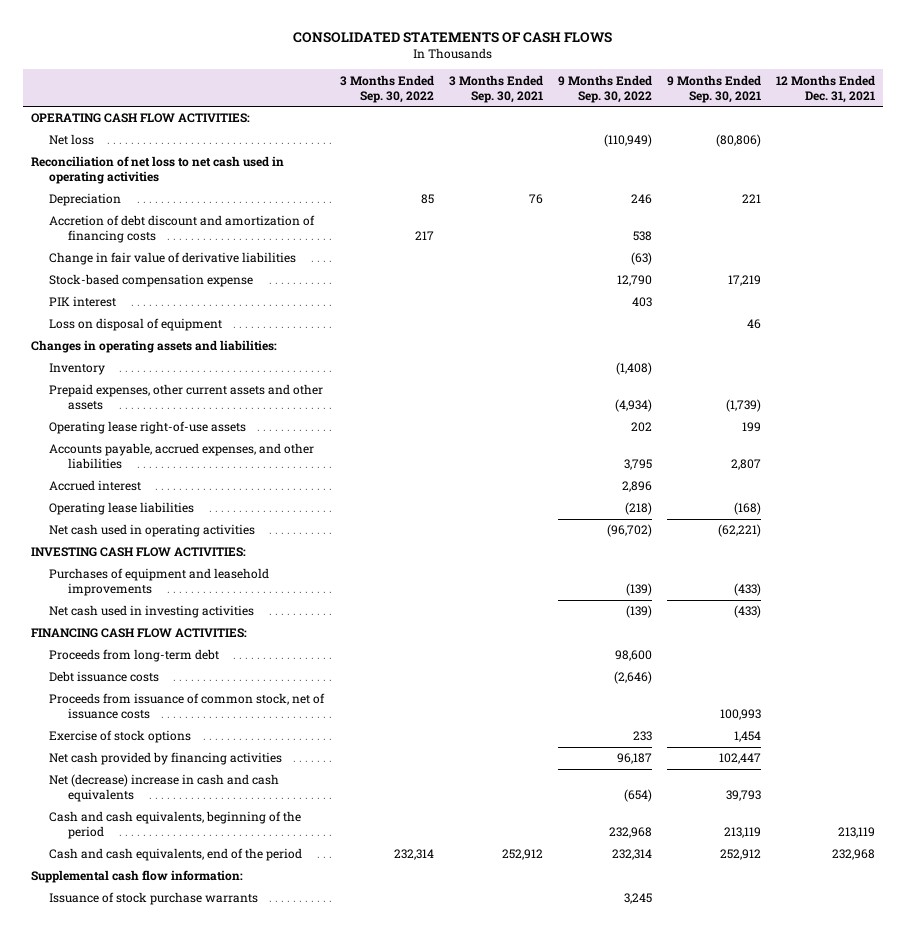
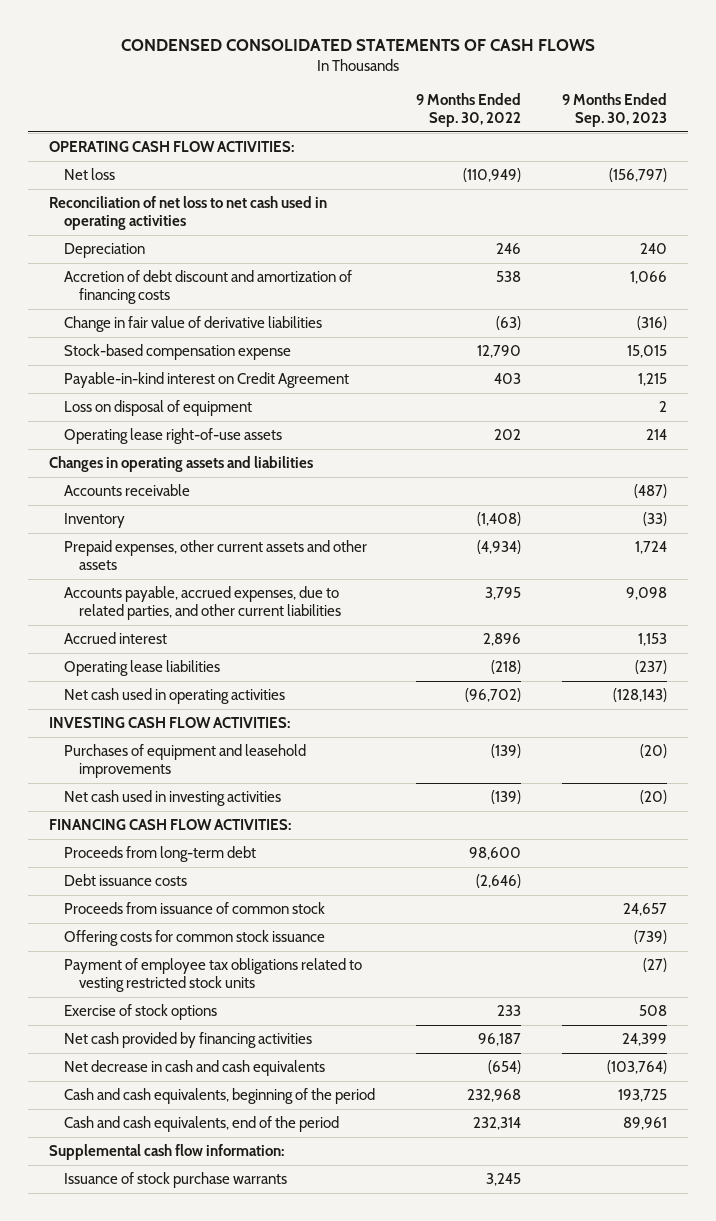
- CONSOLIDATED STATEMENTS OF CASH FLOWS
+ CONDENSED CONSOLIDATED STATEMENTS OF CASH FLOWS
- | 3 Months Ended Sep. 30, 2022 | 3 Months Ended Sep. 30, 2021 | 9 Months Ended Sep. 30, 2022 | 9 Months Ended Sep. 30, 2021 | 12 Months Ended Dec. 31, 2021
+ | 9 Months Ended Sep. 30, 2022 | 9 Months Ended Sep. 30, 2023
- PIK interest | | | 403 | |
+ Payable-in-kind interest on Credit Agreement | 403 | 1,215
- Changes in operating assets and liabilities:
moved up: Operating lease right-of-use assets | 202 | 214
+ Changes in operating assets and liabilities
+ Accounts receivable | | (487)
- Accounts payable, accrued expenses, and other liabilities | | | 3,795 | 2,807 |
+ Accounts payable, accrued expenses, due to related parties, and other current liabilities | 3,795 | 9,098
- Proceeds from issuance of common stock, net of issuance costs | | | | 100,993 |
+ Proceeds from issuance of common stock | | 24,657
+ Offering costs for common stock issuance | | (739)
+ Payment of employee tax obligations related to vesting restricted stock units | | (27)
- Net (decrease) increase in cash and cash equivalents | | | (654) | 39,793 |
+ Net decrease in cash and cash equivalents | (654) | (103,764)

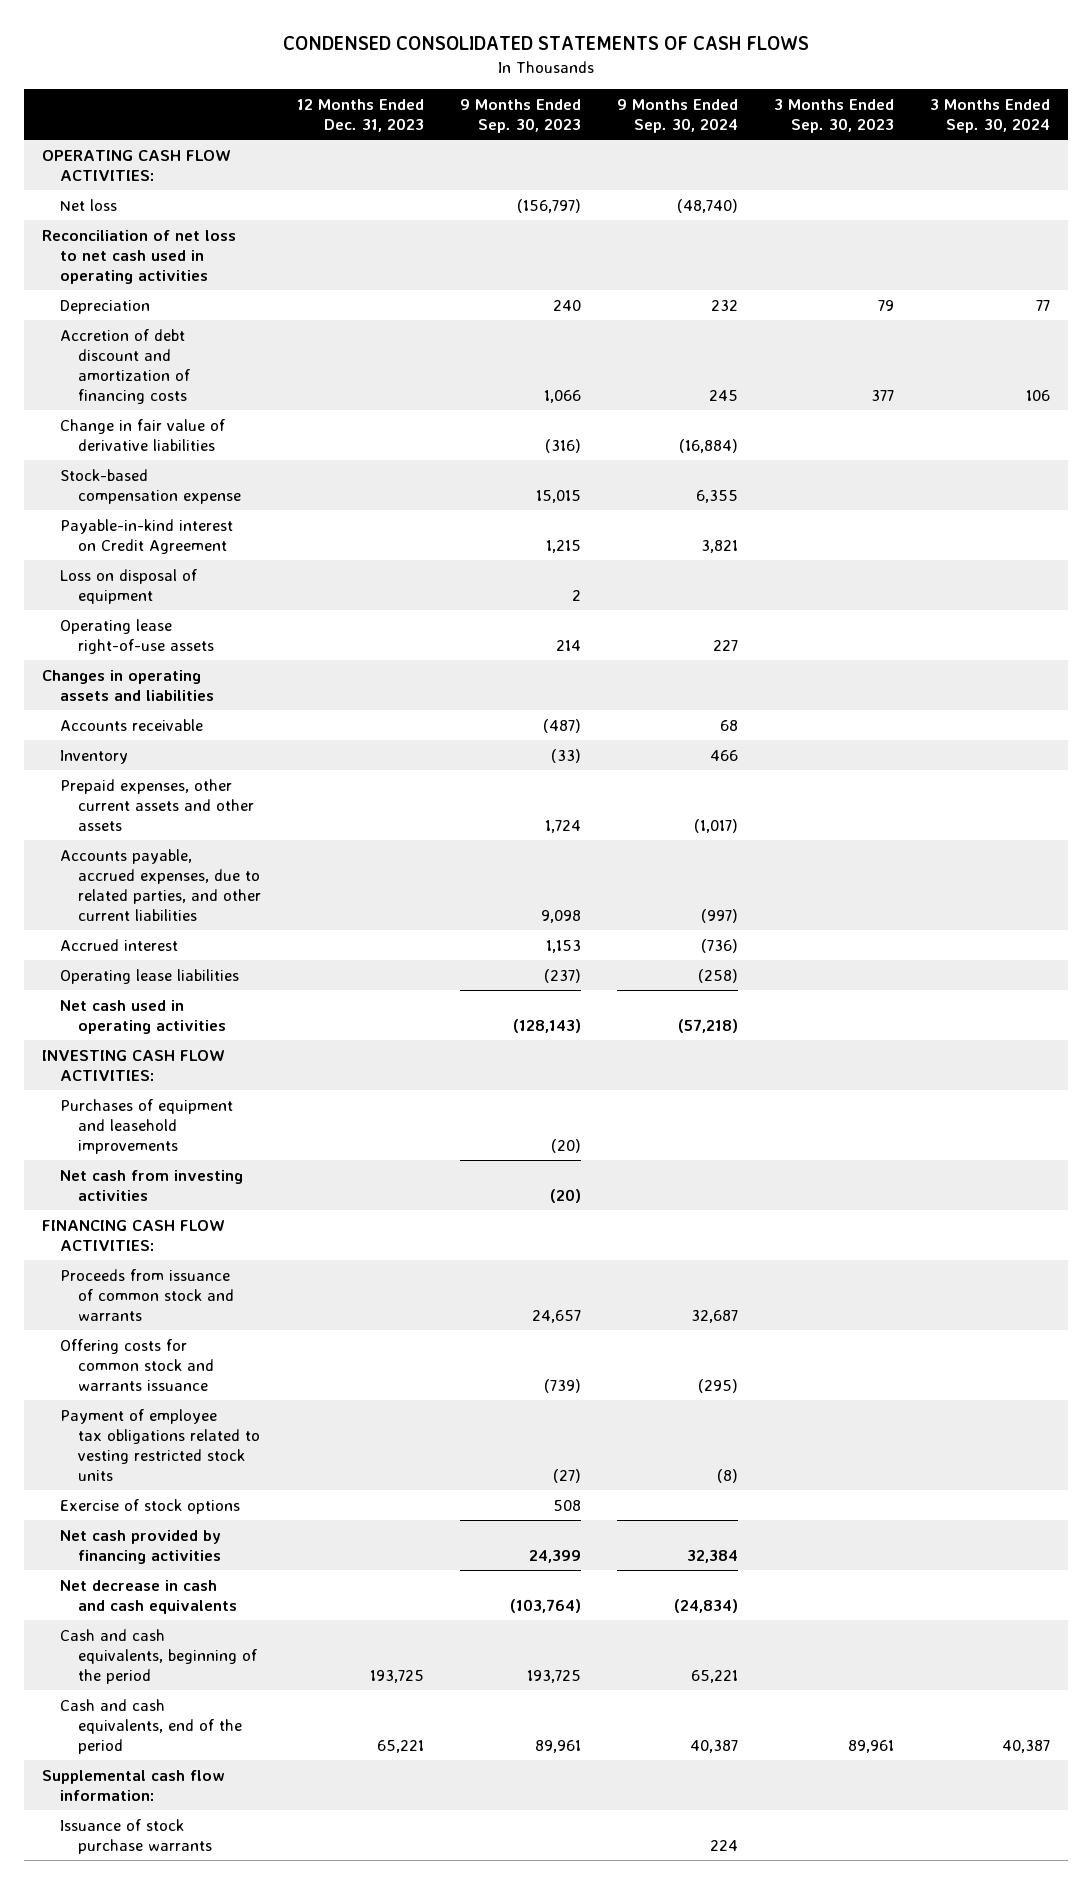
- | 9 Months Ended Sep. 30, 2022 | 9 Months Ended Sep. 30, 2023
+ | 12 Months Ended Dec. 31, 2023 | 9 Months Ended Sep. 30, 2023 | 9 Months Ended Sep. 30, 2024 | 3 Months Ended Sep. 30, 2023 | 3 Months Ended Sep. 30, 2024
- Net cash used in investing activities | (139) | (20)
+ Net cash from investing activities | | (20) | | |
- Proceeds from long-term debt | 98,600 |
- Debt issuance costs | (2,646) |
- Proceeds from issuance of common stock | | 24,657
- Offering costs for common stock issuance | | (739)
+ Proceeds from issuance of common stock and warrants | | 24,657 | 32,687 | |
+ Offering costs for common stock and warrants issuance | | (739) | (295) | |

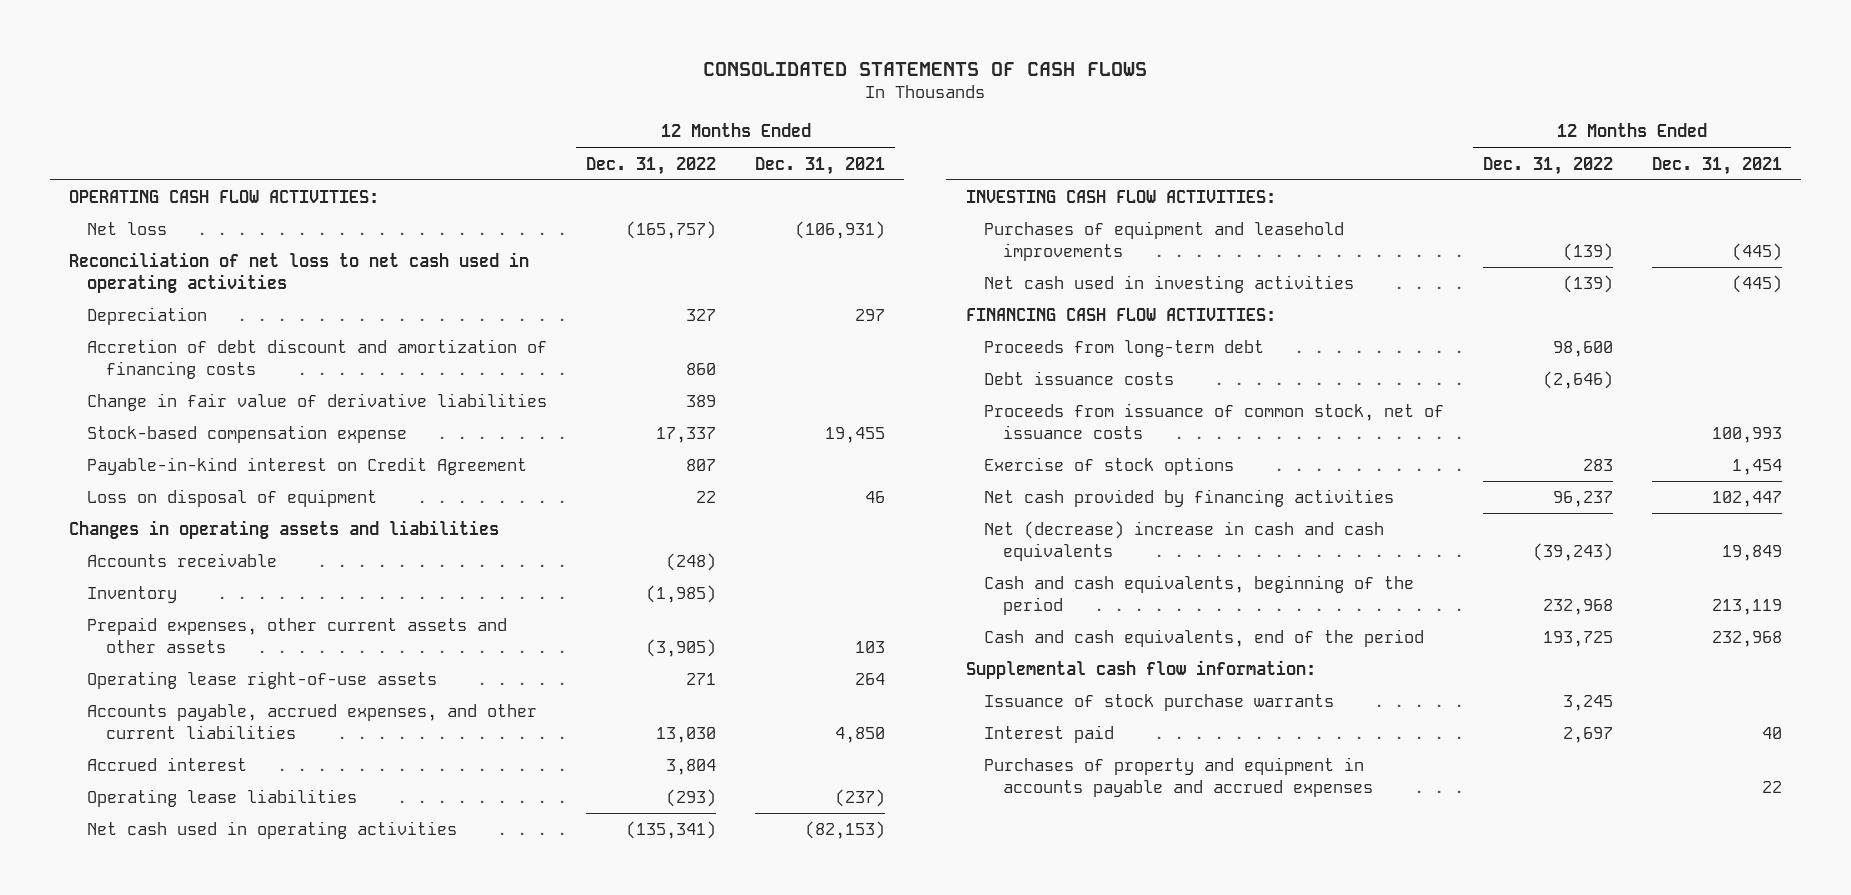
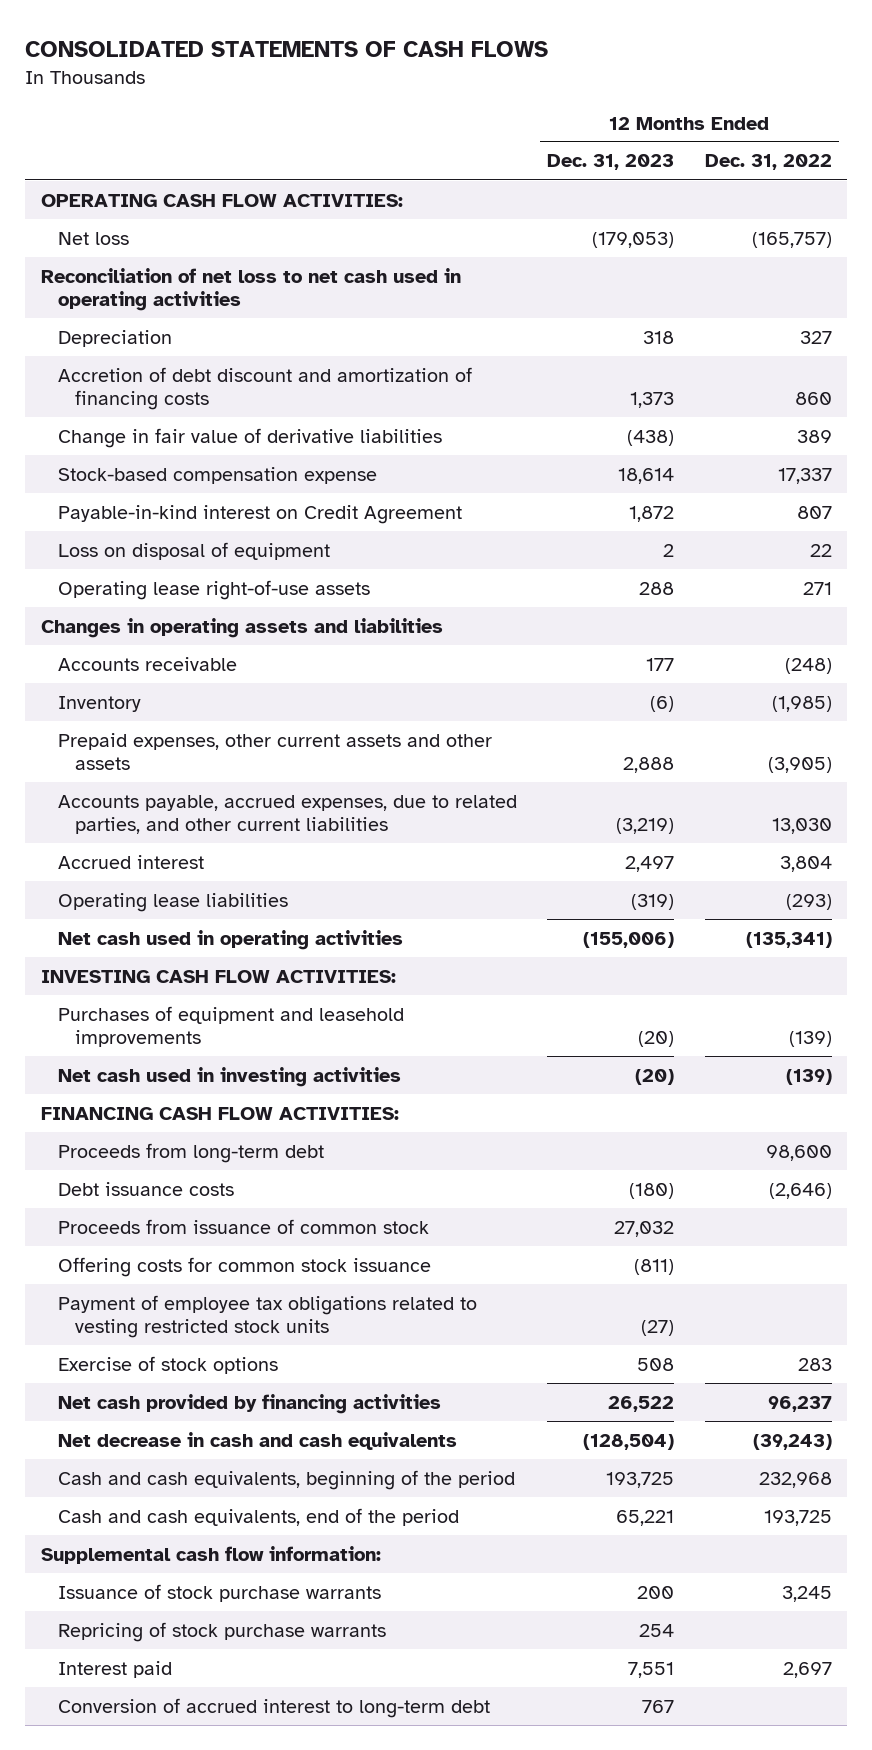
- | 12 Months Ended Dec. 31, 2022 | 12 Months Ended Dec. 31, 2021
+ | 12 Months Ended Dec. 31, 2023 | 12 Months Ended Dec. 31, 2022
moved up: Operating lease right-of-use assets | 288 | 271
- Accounts payable, accrued expenses, and other current liabilities | 13,030 | 4,850
+ Accounts payable, accrued expenses, due to related parties, and other current liabilities | (3,219) | 13,030
- Proceeds from issuance of common stock, net of issuance costs | | 100,993
+ Proceeds from issuance of common stock | 27,032 |
+ Offering costs for common stock issuance | (811) |
+ Payment of employee tax obligations related to vesting restricted stock units | (27) |
- Net (decrease) increase in cash and cash equivalents | (39,243) | 19,849
+ Net decrease in cash and cash equivalents | (128,504) | (39,243)
+ Repricing of stock purchase warrants | 254 |
- Purchases of property and equipment in accounts payable and accrued expenses | | 22
+ Conversion of accrued interest to long-term debt | 767 |

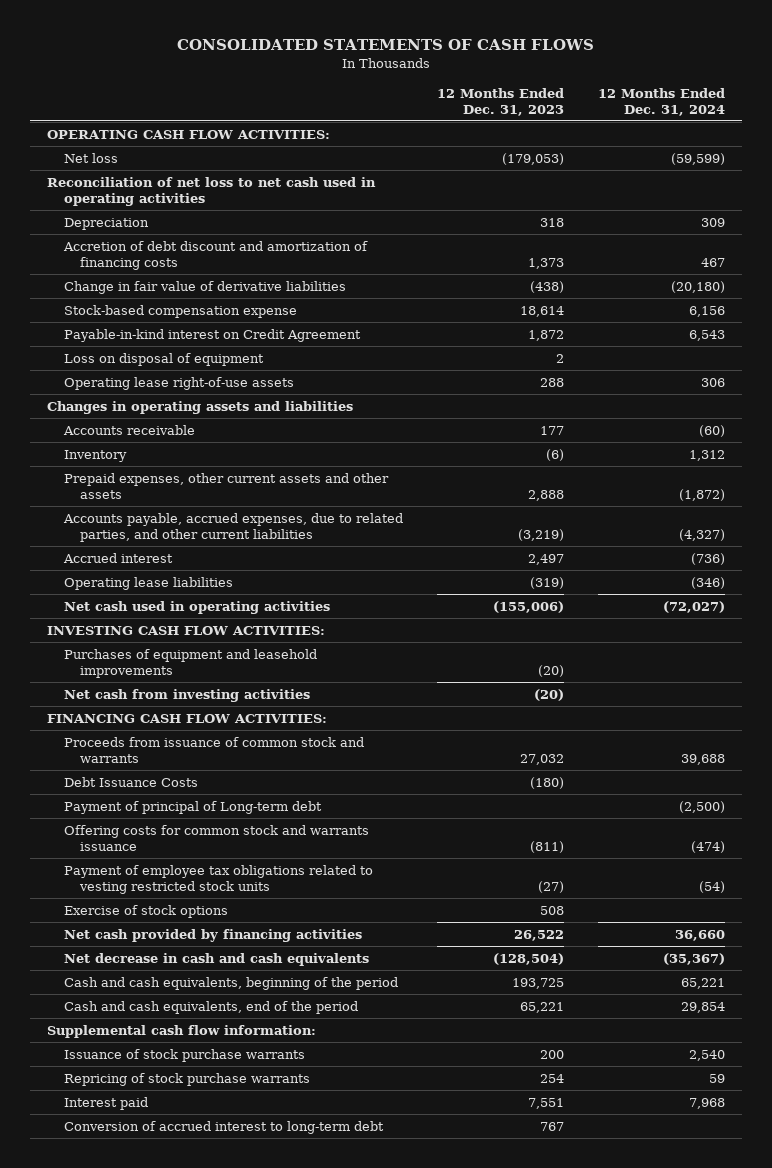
- | 12 Months Ended Dec. 31, 2023 | 12 Months Ended Dec. 31, 2022
+ | 12 Months Ended Dec. 31, 2023 | 12 Months Ended Dec. 31, 2024
- Net cash used in investing activities | (20) | (139)
+ Net cash from investing activities | (20) |
- Proceeds from long-term debt | | 98,600
- Debt issuance costs | (180) | (2,646)
- Proceeds from issuance of common stock | 27,032 |
- Offering costs for common stock issuance | (811) |
+ Proceeds from issuance of common stock and warrants | 27,032 | 39,688
+ Debt Issuance Costs | (180) |
+ Payment of principal of Long-term debt | | (2,500)
+ Offering costs for common stock and warrants issuance | (811) | (474)

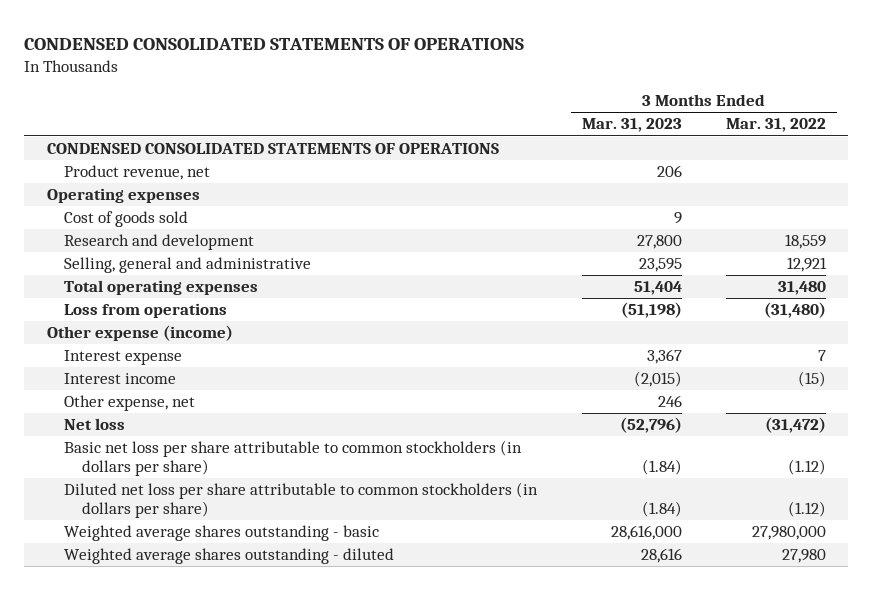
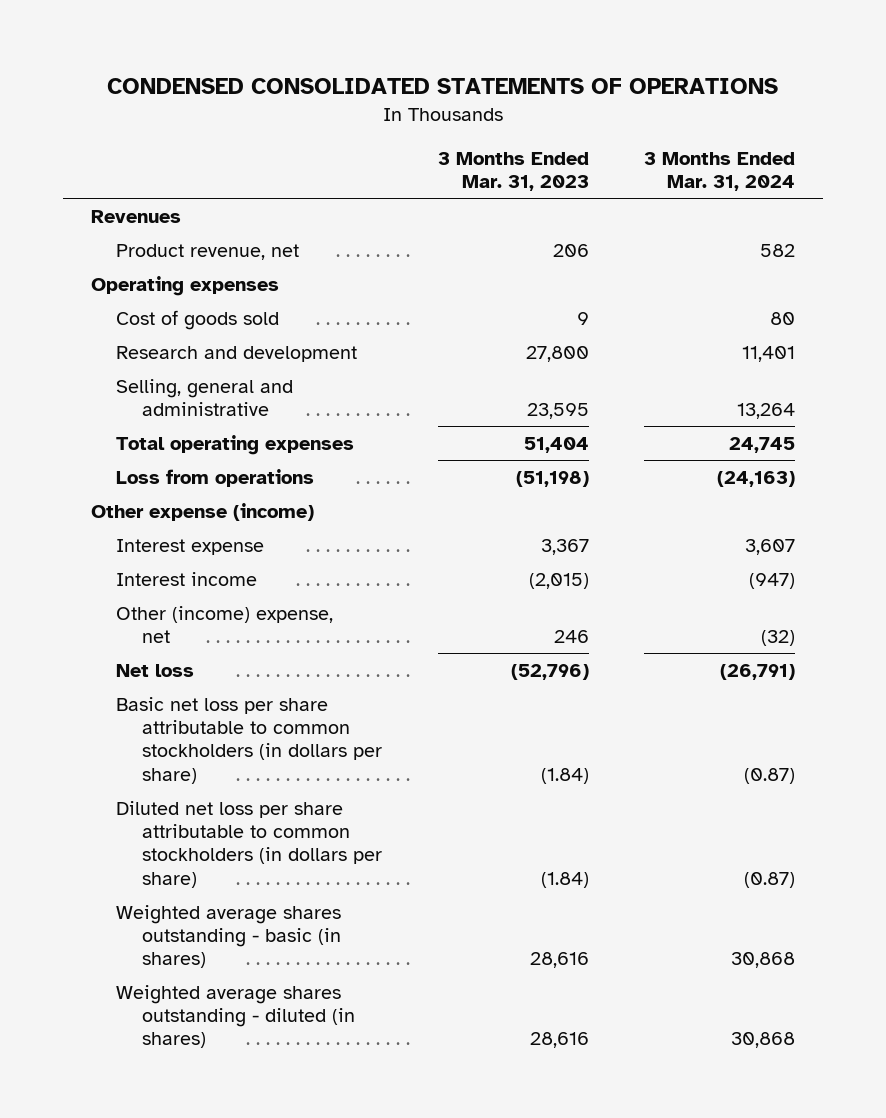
- | 3 Months Ended Mar. 31, 2023 | 3 Months Ended Mar. 31, 2022
+ | 3 Months Ended Mar. 31, 2023 | 3 Months Ended Mar. 31, 2024
- CONDENSED CONSOLIDATED STATEMENTS OF OPERATIONS
+ Revenues
- Other expense, net | 246 |
+ Other (income) expense, net | 246 | (32)
- Weighted average shares outstanding - basic | 28,616,000 | 27,980,000
- Weighted average shares outstanding - diluted | 28,616 | 27,980
+ Weighted average shares outstanding - basic (in shares) | 28,616 | 30,868
+ Weighted average shares outstanding - diluted (in shares) | 28,616 | 30,868

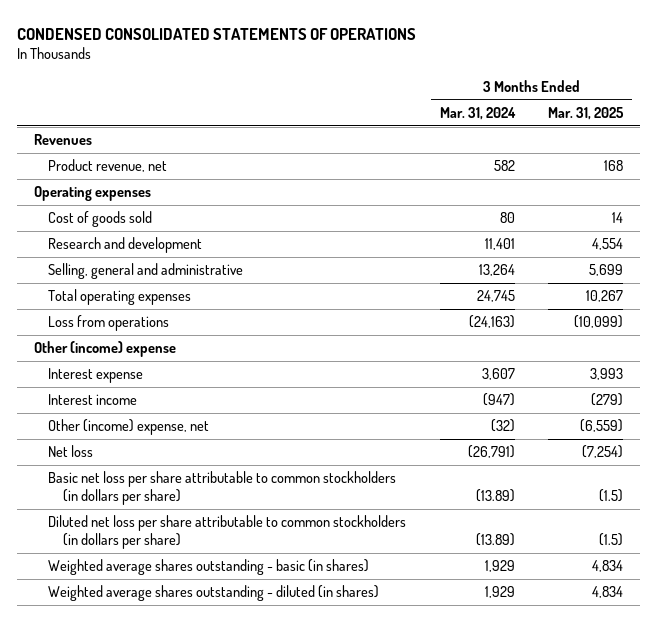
- | 3 Months Ended Mar. 31, 2023 | 3 Months Ended Mar. 31, 2024
+ | 3 Months Ended Mar. 31, 2024 | 3 Months Ended Mar. 31, 2025
- Other expense (income)
+ Other (income) expense
- Basic net loss per share attributable to common stockholders (in dollars per share) | (1.84) | (0.87)
- Diluted net loss per share attributable to common stockholders (in dollars per share) | (1.84) | (0.87)
- Weighted average shares outstanding - basic (in shares) | 28,616 | 30,868
- Weighted average shares outstanding - diluted (in shares) | 28,616 | 30,868
+ Basic net loss per share attributable to common stockholders (in dollars per share) | (13.89) | (1.5)
+ Diluted net loss per share attributable to common stockholders (in dollars per share) | (13.89) | (1.5)
+ Weighted average shares outstanding - basic (in shares) | 1,929 | 4,834
+ Weighted average shares outstanding - diluted (in shares) | 1,929 | 4,834

